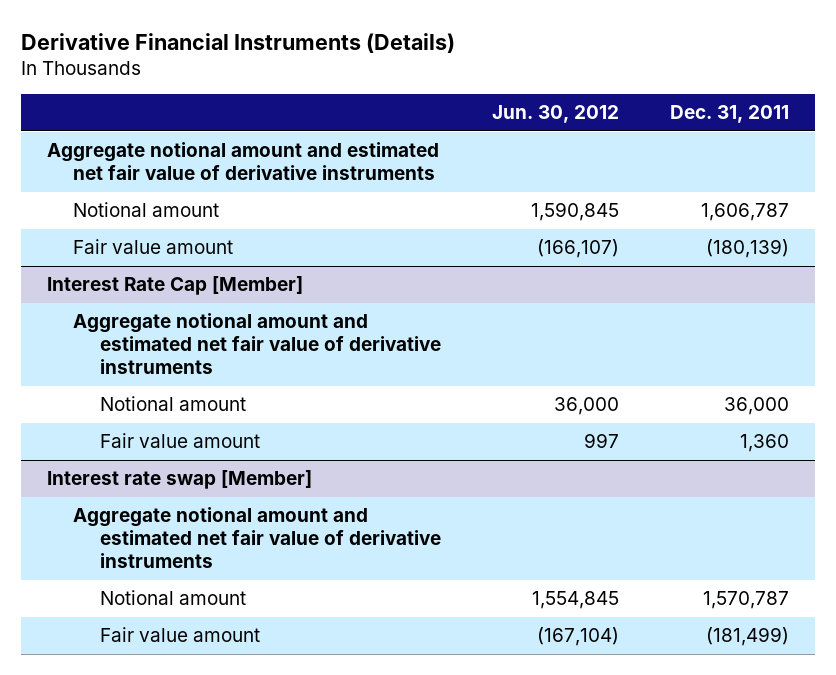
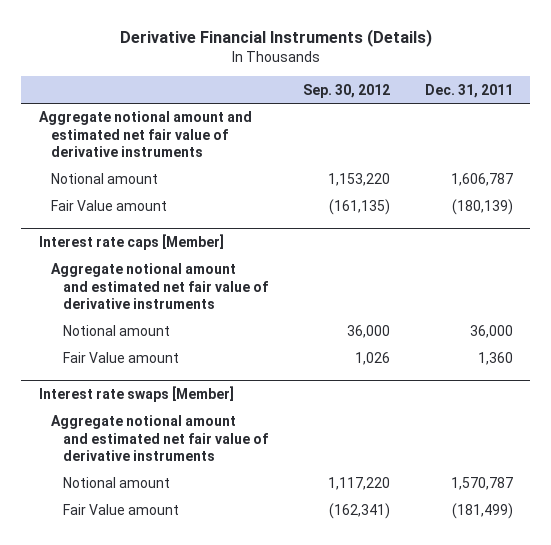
- | Jun. 30, 2012 | Dec. 31, 2011
+ | Sep. 30, 2012 | Dec. 31, 2011
- Fair value amount | (166,107) | (180,139)
- Interest Rate Cap [Member]
+ Fair Value amount | (161,135) | (180,139)
+ Interest rate caps [Member]
- Fair value amount | 997 | 1,360
- Interest rate swap [Member]
+ Fair Value amount | 1,026 | 1,360
+ Interest rate swaps [Member]
- Fair value amount | (167,104) | (181,499)
+ Fair Value amount | (162,341) | (181,499)

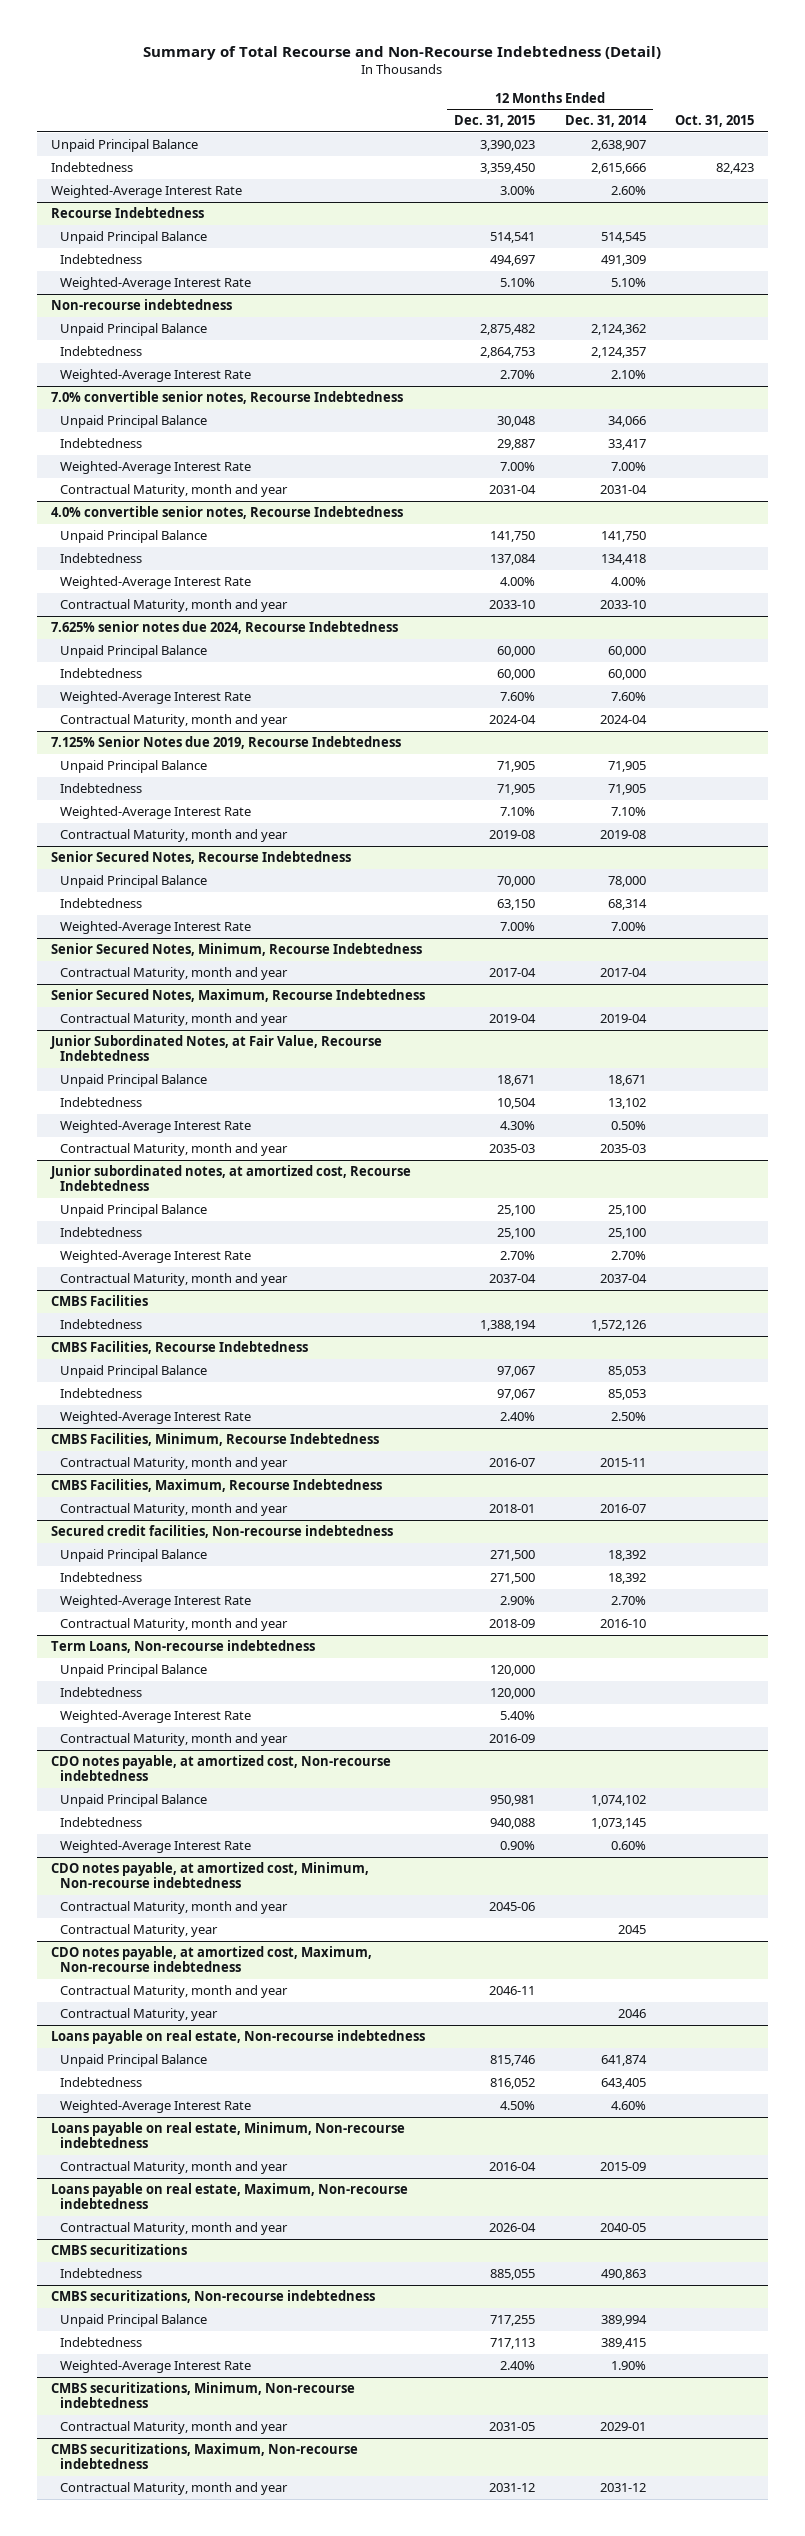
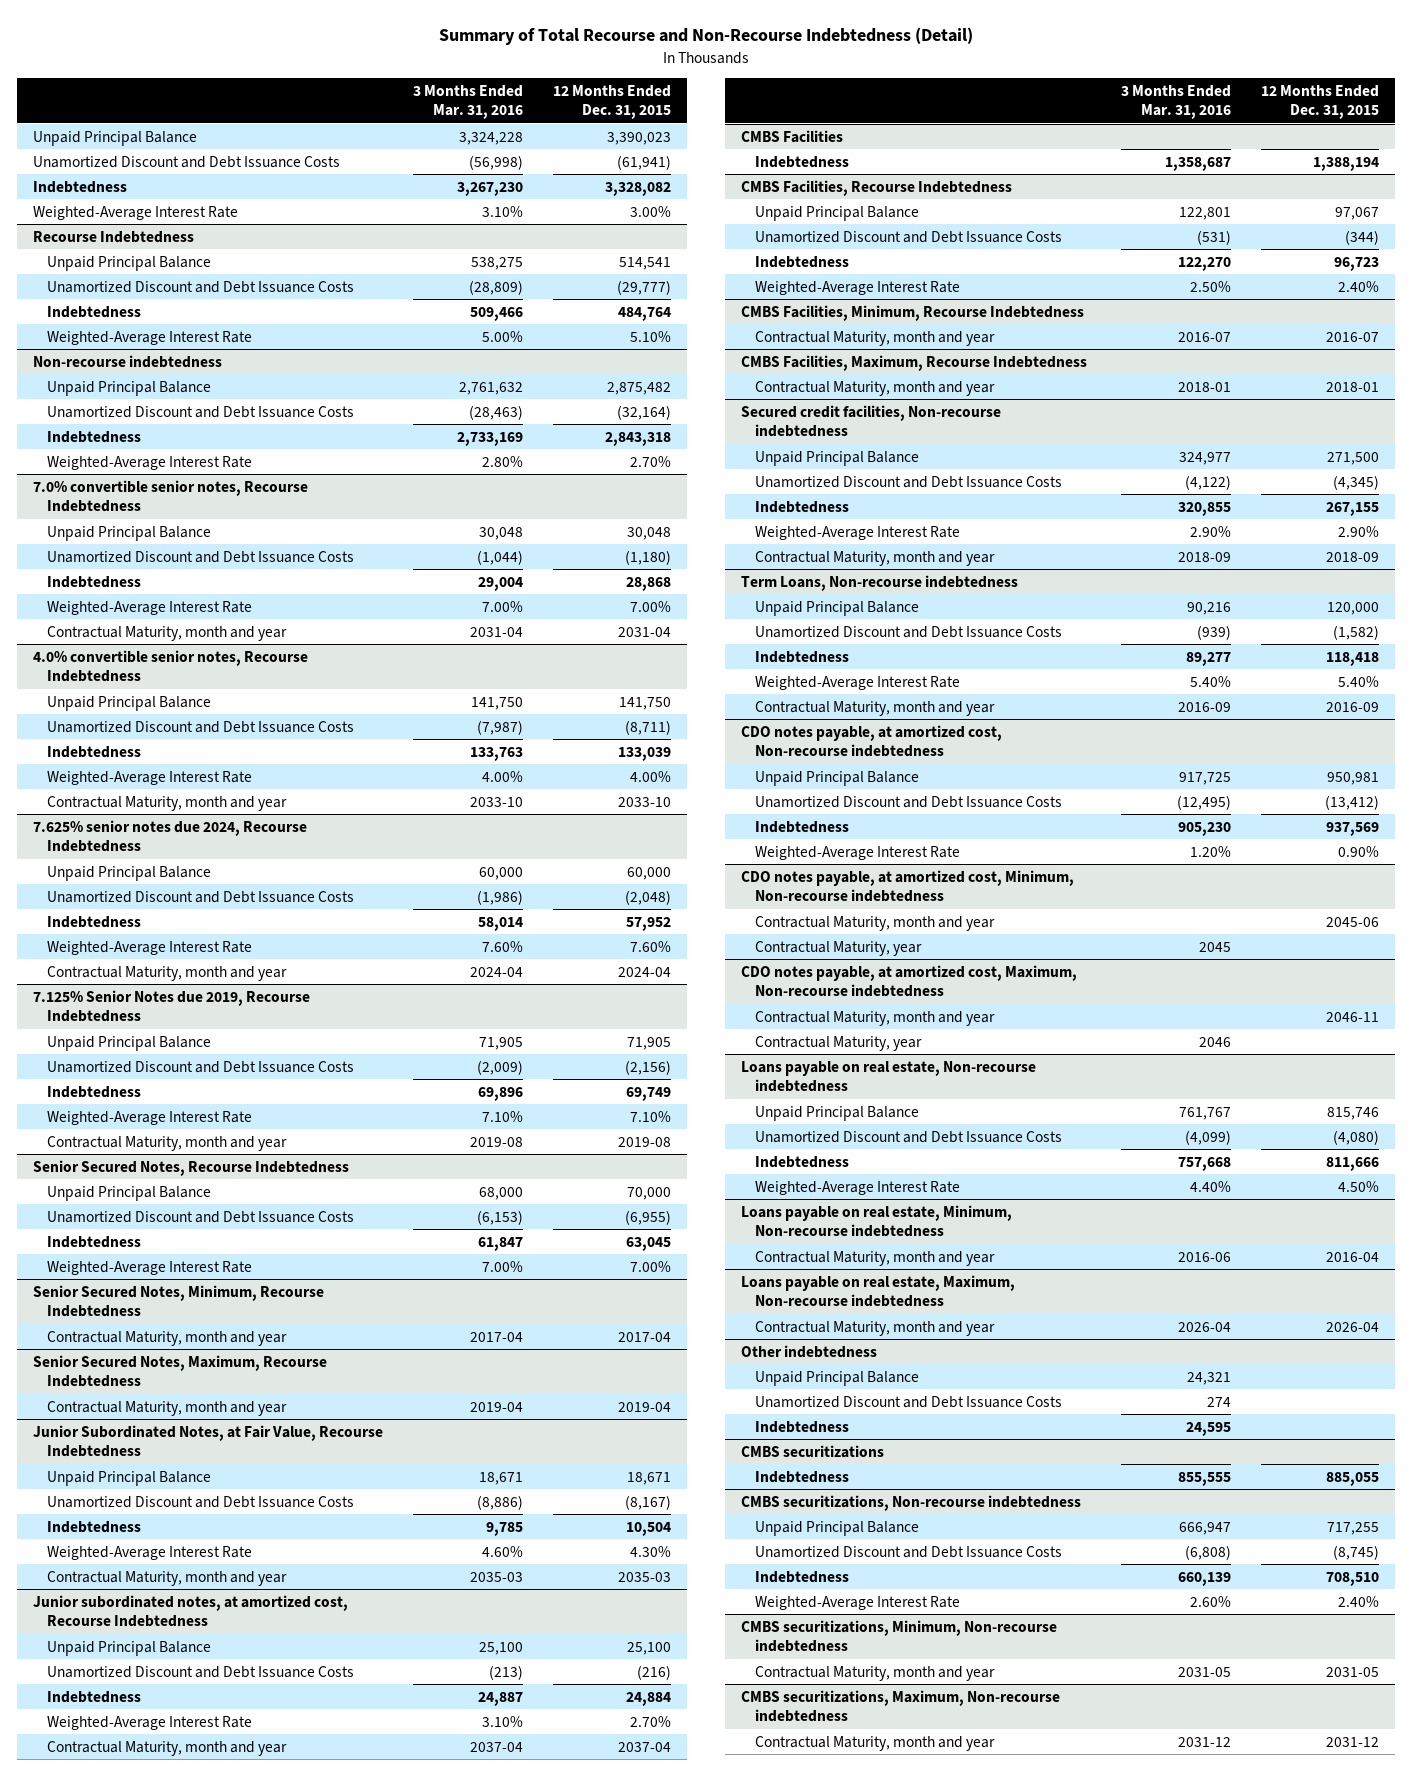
- | 12 Months Ended Dec. 31, 2015 | 12 Months Ended Dec. 31, 2014 | Oct. 31, 2015
+ | 3 Months Ended Mar. 31, 2016 | 12 Months Ended Dec. 31, 2015
- Indebtedness | 3,359,450 | 2,615,666 | 82,423
+ Unamortized Discount and Debt Issuance Costs | (56,998) | (61,941)
+ Indebtedness | 3,267,230 | 3,328,082
@ Recourse Indebtedness
- Indebtedness | 494,697 | 491,309 |
+ Unamortized Discount and Debt Issuance Costs | (28,809) | (29,777)
+ Indebtedness | 509,466 | 484,764
@ Non-recourse indebtedness
- Indebtedness | 2,864,753 | 2,124,357 |
+ Unamortized Discount and Debt Issuance Costs | (28,463) | (32,164)
+ Indebtedness | 2,733,169 | 2,843,318
@ 7.0% convertible senior notes, Recourse Indebtedness
- Indebtedness | 29,887 | 33,417 |
+ Unamortized Discount and Debt Issuance Costs | (1,044) | (1,180)
+ Indebtedness | 29,004 | 28,868
@ 4.0% convertible senior notes, Recourse Indebtedness
- Indebtedness | 137,084 | 134,418 |
+ Unamortized Discount and Debt Issuance Costs | (7,987) | (8,711)
+ Indebtedness | 133,763 | 133,039
@ 7.625% senior notes due 2024, Recourse Indebtedness
- Indebtedness | 60,000 | 60,000 |
+ Unamortized Discount and Debt Issuance Costs | (1,986) | (2,048)
+ Indebtedness | 58,014 | 57,952
@ 7.125% Senior Notes due 2019, Recourse Indebtedness
- Indebtedness | 71,905 | 71,905 |
+ Unamortized Discount and Debt Issuance Costs | (2,009) | (2,156)
+ Indebtedness | 69,896 | 69,749
@ Senior Secured Notes, Recourse Indebtedness
- Indebtedness | 63,150 | 68,314 |
+ Unamortized Discount and Debt Issuance Costs | (6,153) | (6,955)
+ Indebtedness | 61,847 | 63,045
@ Junior Subordinated Notes, at Fair Value, Recourse Indebtedness
+ Unamortized Discount and Debt Issuance Costs | (8,886) | (8,167)
@ Junior subordinated notes, at amortized cost, Recourse Indebtedness
- Indebtedness | 25,100 | 25,100 |
+ Unamortized Discount and Debt Issuance Costs | (213) | (216)
+ Indebtedness | 24,887 | 24,884
@ CMBS Facilities, Recourse Indebtedness
- Indebtedness | 97,067 | 85,053 |
+ Unamortized Discount and Debt Issuance Costs | (531) | (344)
+ Indebtedness | 122,270 | 96,723
@ Secured credit facilities, Non-recourse indebtedness
- Indebtedness | 271,500 | 18,392 |
+ Unamortized Discount and Debt Issuance Costs | (4,122) | (4,345)
+ Indebtedness | 320,855 | 267,155
@ Term Loans, Non-recourse indebtedness
- Indebtedness | 120,000 | |
+ Unamortized Discount and Debt Issuance Costs | (939) | (1,582)
+ Indebtedness | 89,277 | 118,418
@ CDO notes payable, at amortized cost, Non-recourse indebtedness
- Indebtedness | 940,088 | 1,073,145 |
+ Unamortized Discount and Debt Issuance Costs | (12,495) | (13,412)
+ Indebtedness | 905,230 | 937,569
@ Loans payable on real estate, Non-recourse indebtedness
- Indebtedness | 816,052 | 643,405 |
+ Unamortized Discount and Debt Issuance Costs | (4,099) | (4,080)
+ Indebtedness | 757,668 | 811,666
+ Other indebtedness
+ Unpaid Principal Balance | 24,321 |
+ Unamortized Discount and Debt Issuance Costs | 274 |
+ Indebtedness | 24,595 |
@ CMBS securitizations, Non-recourse indebtedness
- Indebtedness | 717,113 | 389,415 |
+ Unamortized Discount and Debt Issuance Costs | (6,808) | (8,745)
+ Indebtedness | 660,139 | 708,510

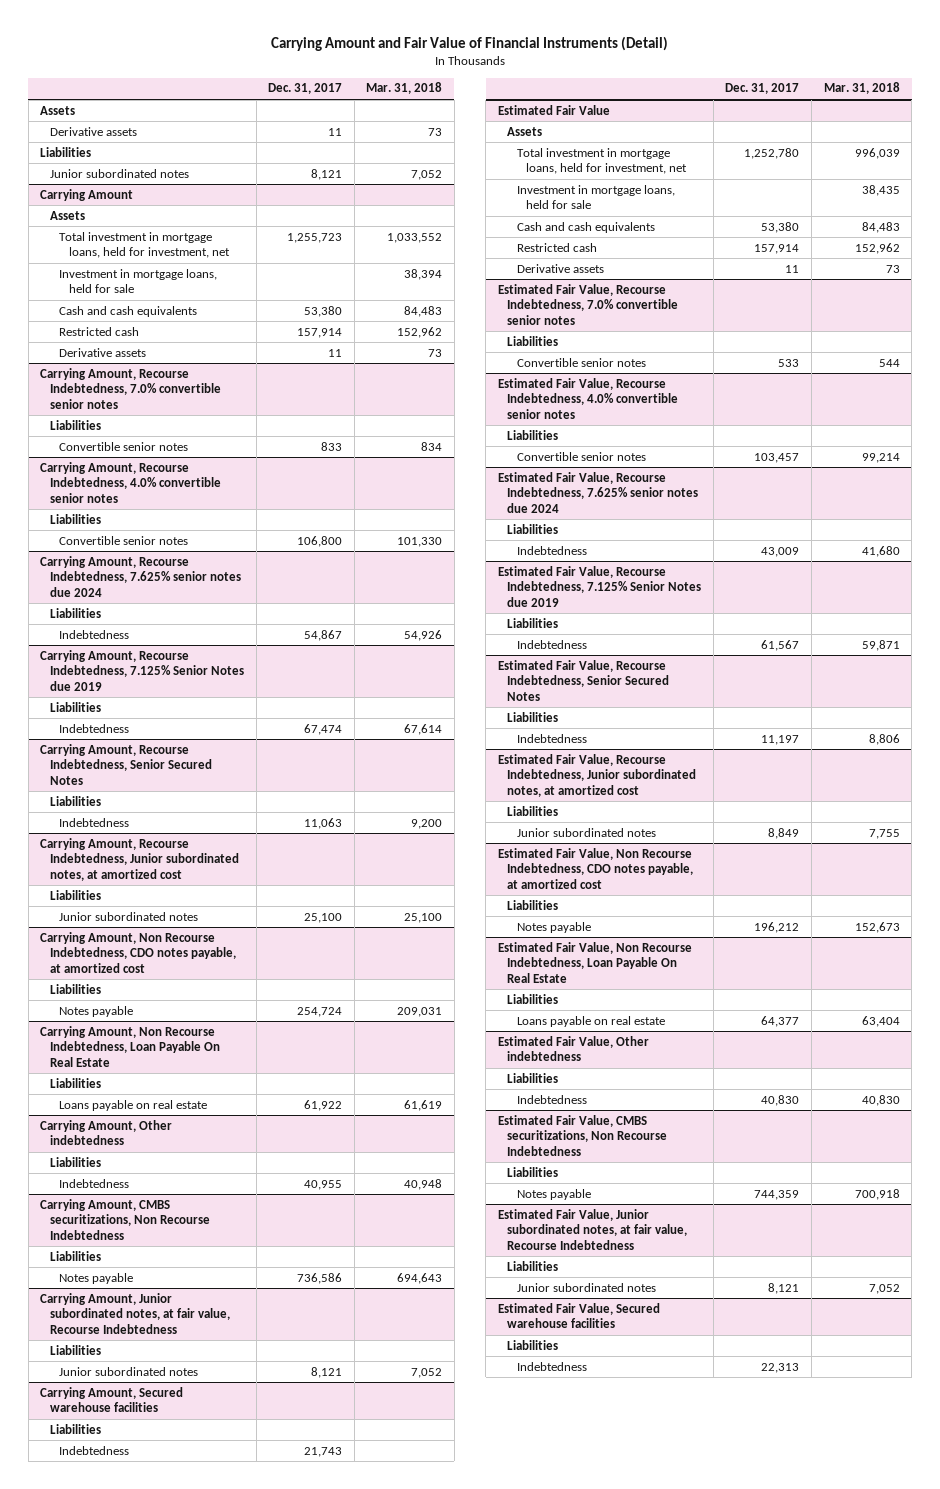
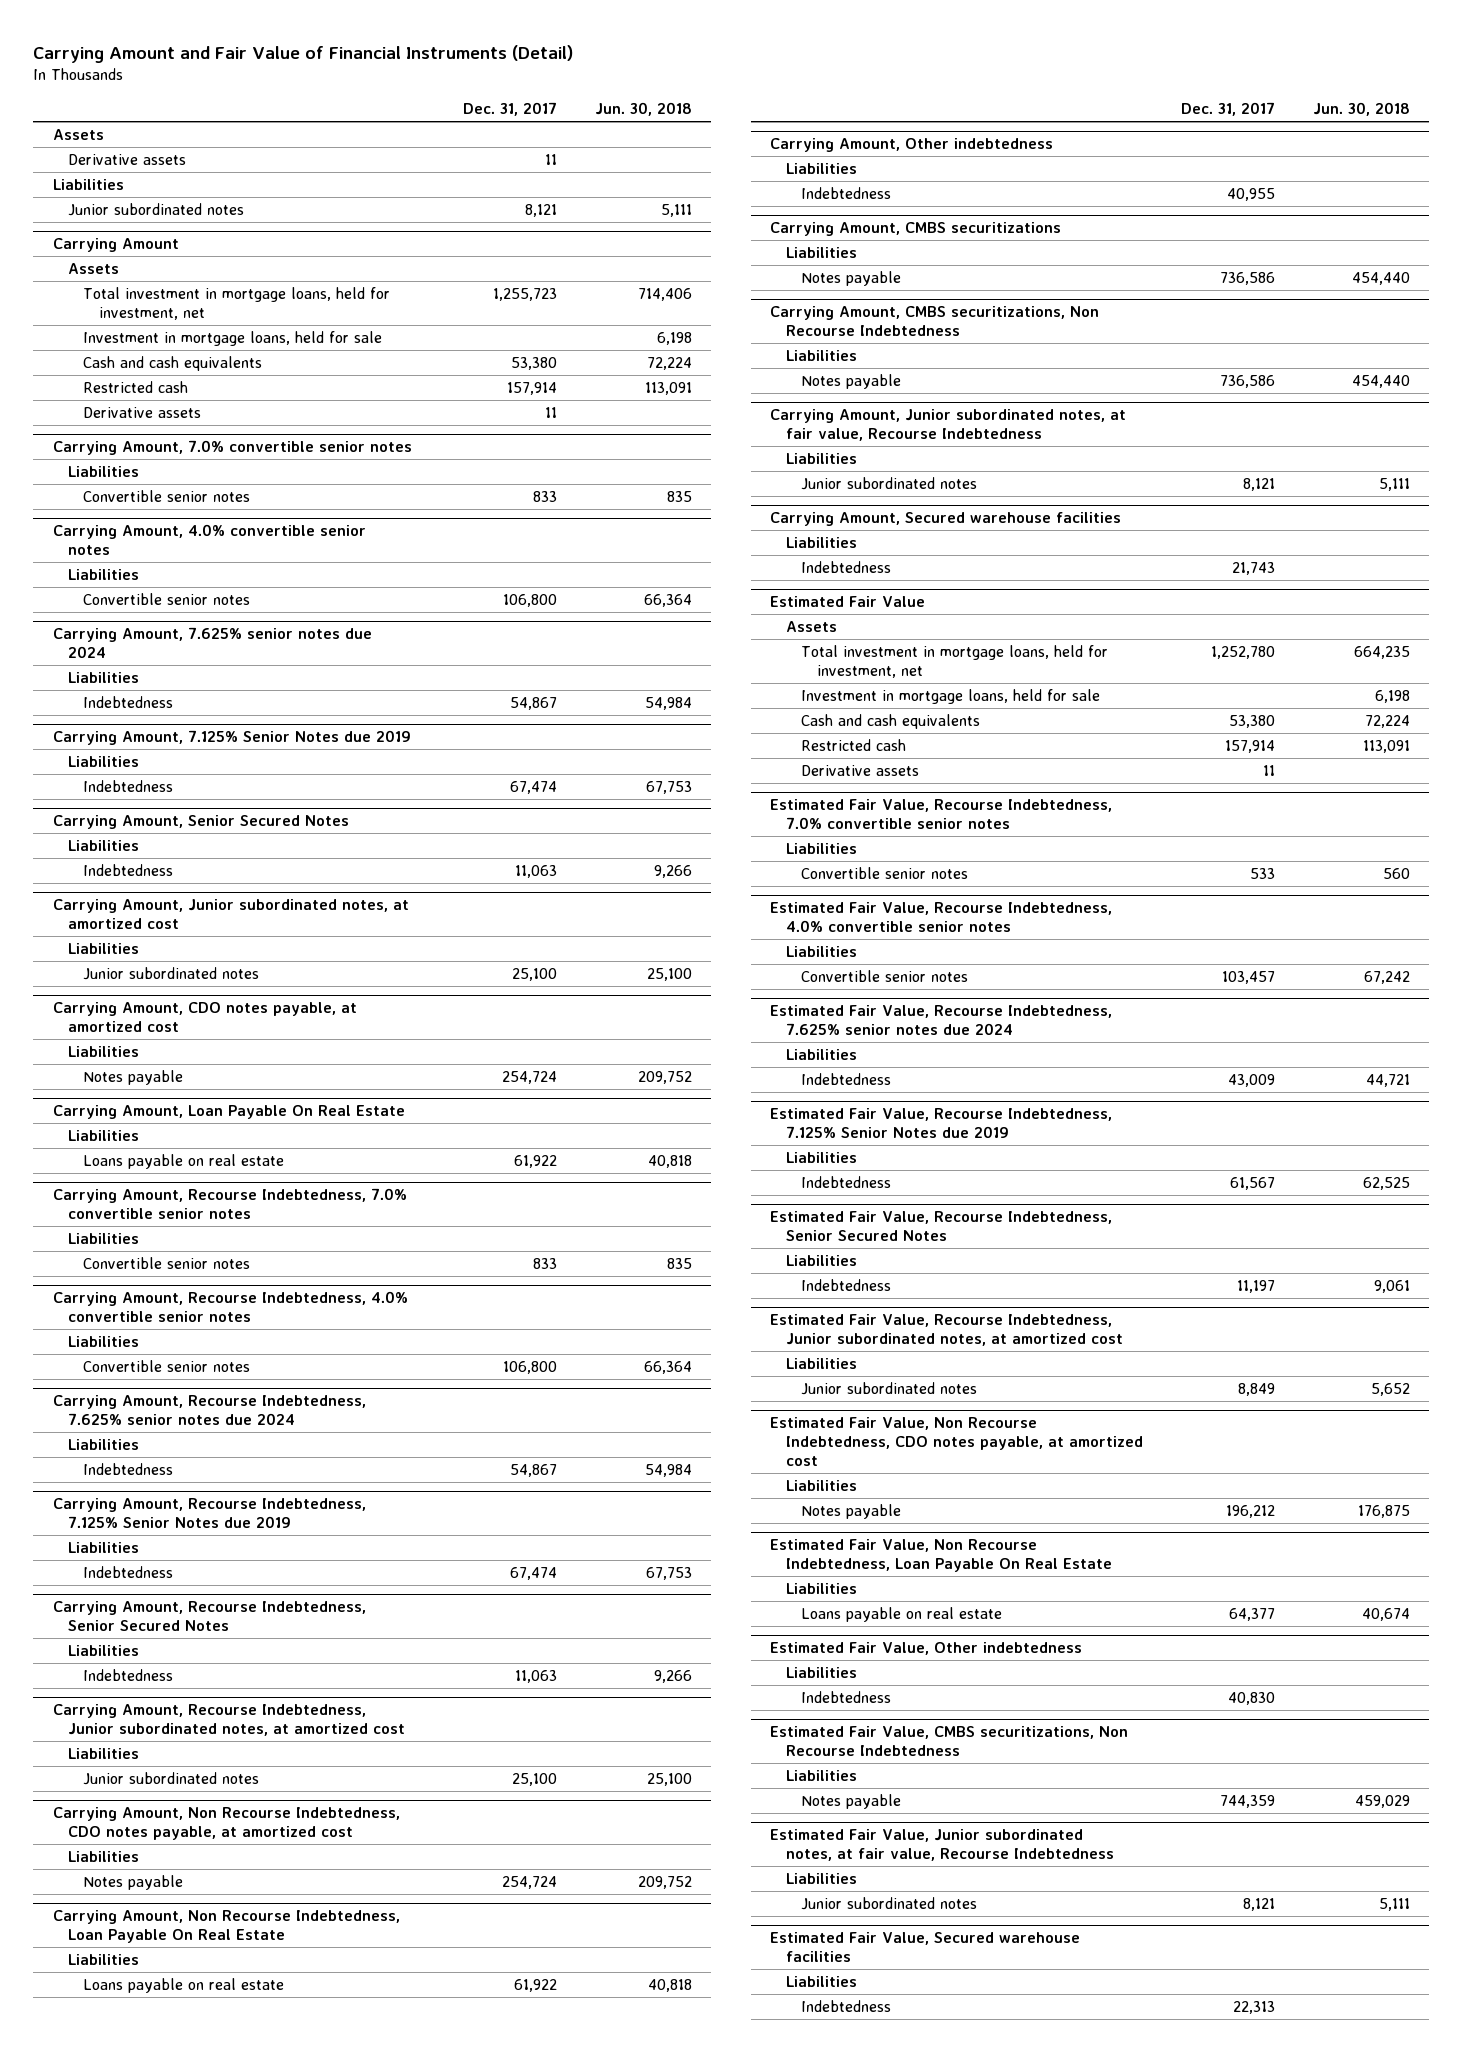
- | Dec. 31, 2017 | Mar. 31, 2018
+ | Dec. 31, 2017 | Jun. 30, 2018
+ Carrying Amount, 7.0% convertible senior notes
+ Liabilities
+ Convertible senior notes | 833 | 835
+ Carrying Amount, 4.0% convertible senior notes
+ Liabilities
+ Convertible senior notes | 106,800 | 66,364
+ Carrying Amount, 7.625% senior notes due 2024
+ Liabilities
+ Indebtedness | 54,867 | 54,984
+ Carrying Amount, 7.125% Senior Notes due 2019
+ Liabilities
+ Indebtedness | 67,474 | 67,753
+ Carrying Amount, Senior Secured Notes
+ Liabilities
+ Indebtedness | 11,063 | 9,266
+ Carrying Amount, Junior subordinated notes, at amortized cost
+ Liabilities
+ Junior subordinated notes | 25,100 | 25,100
+ Carrying Amount, CDO notes payable, at amortized cost
+ Liabilities
+ Notes payable | 254,724 | 209,752
+ Carrying Amount, Loan Payable On Real Estate
+ Liabilities
+ Loans payable on real estate | 61,922 | 40,818
+ Carrying Amount, CMBS securitizations
+ Liabilities
+ Notes payable | 736,586 | 454,440

